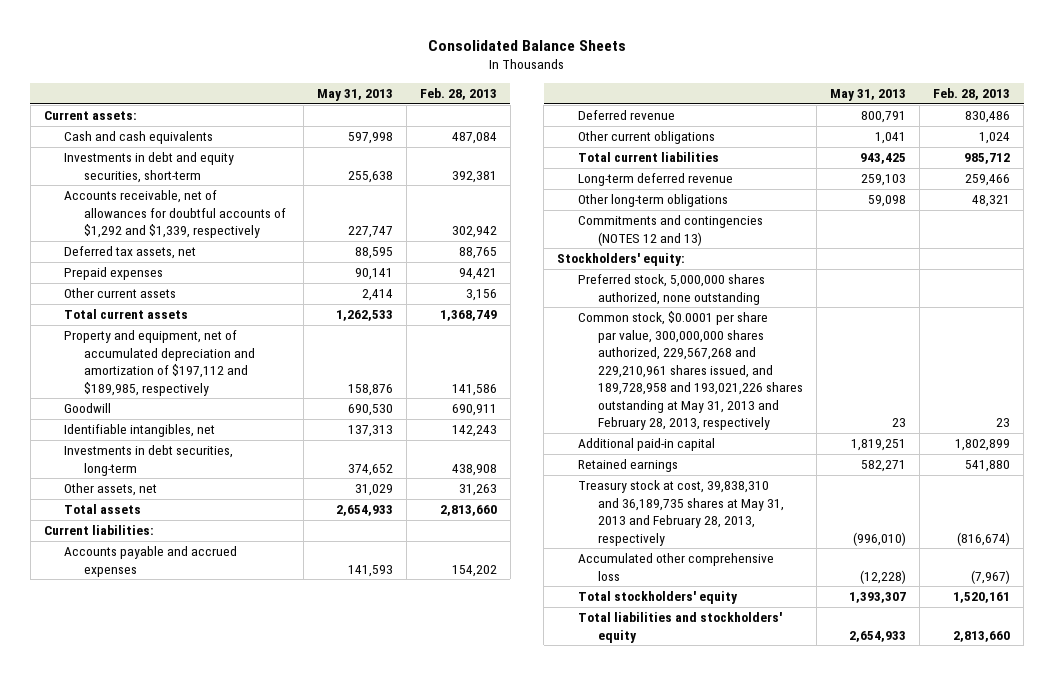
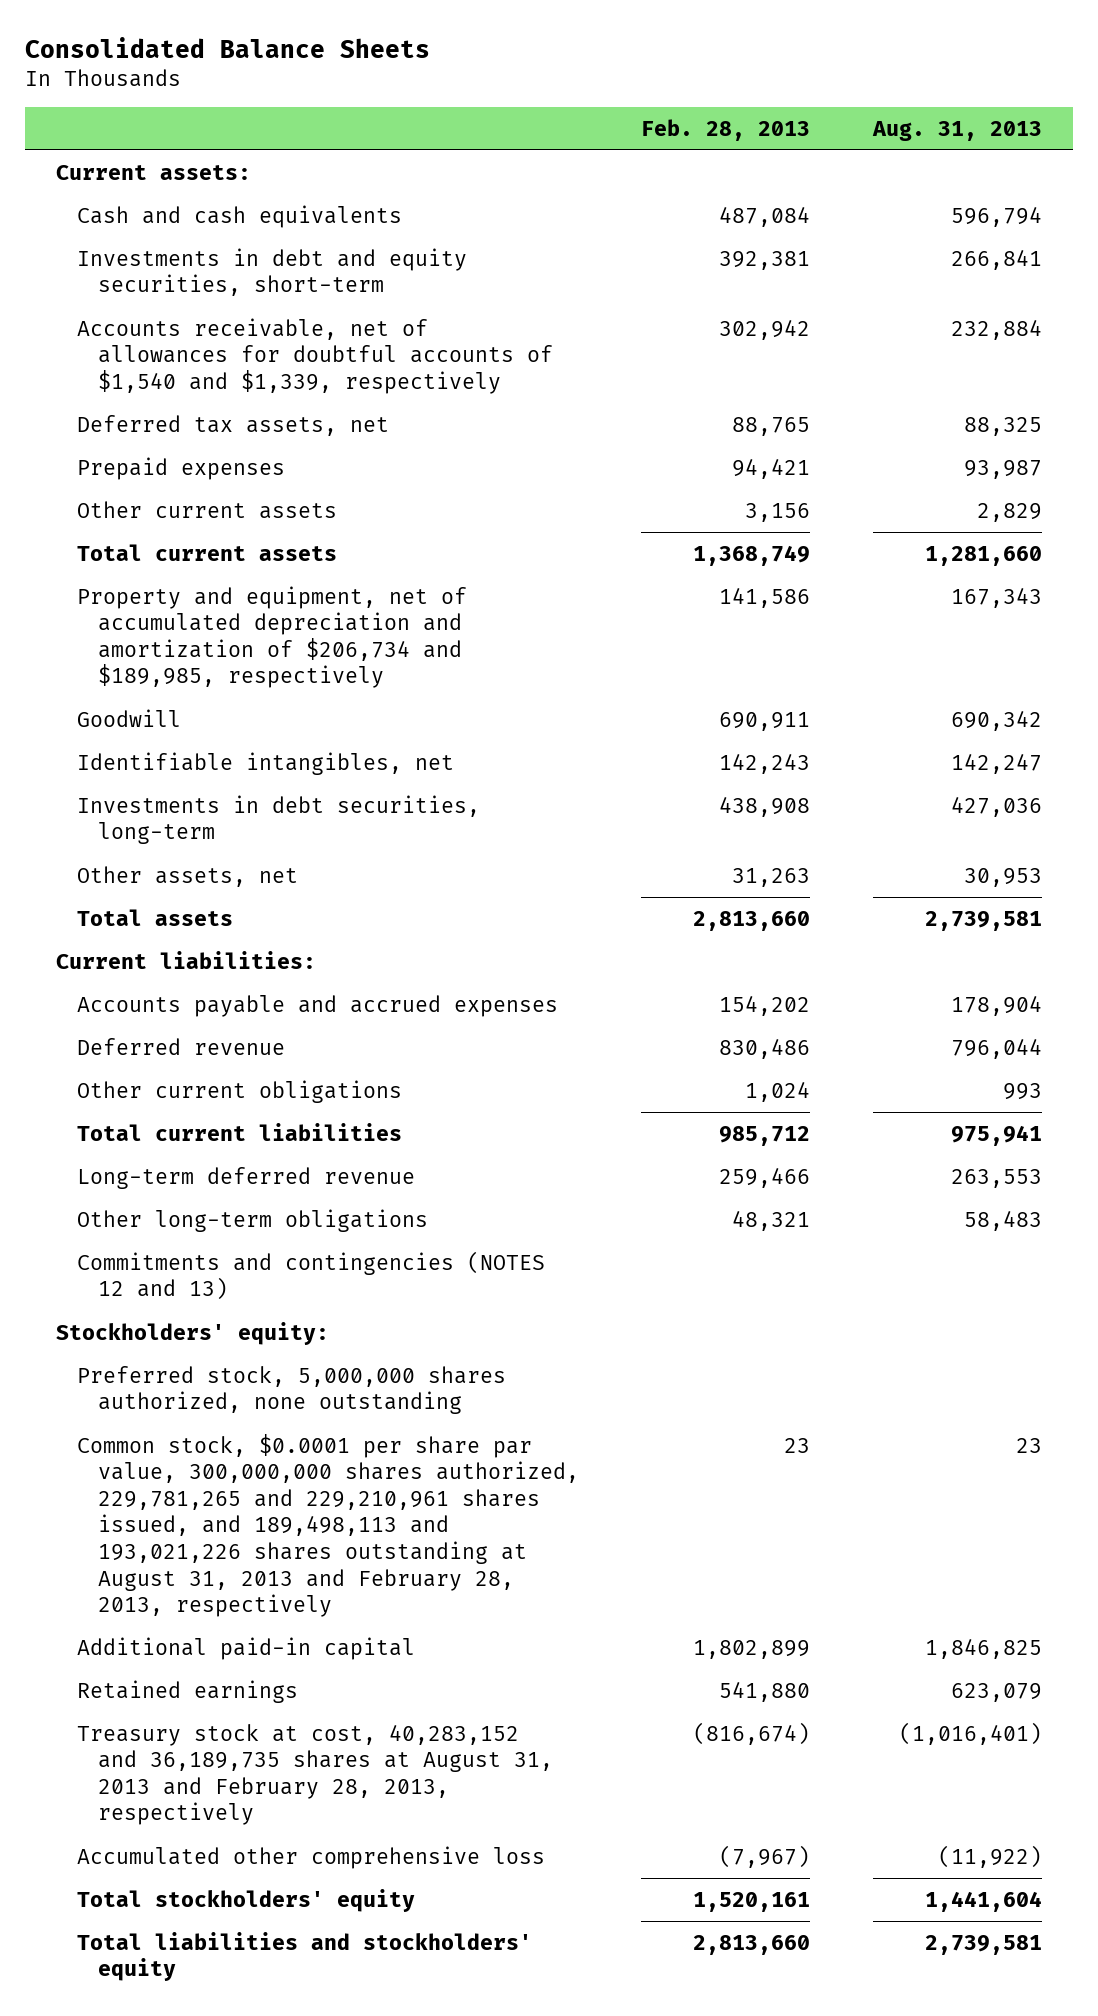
- | May 31, 2013 | Feb. 28, 2013
+ | Feb. 28, 2013 | Aug. 31, 2013
- Accounts receivable, net of allowances for doubtful accounts of $1,292 and $1,339, respectively | 227,747 | 302,942
+ Accounts receivable, net of allowances for doubtful accounts of $1,540 and $1,339, respectively | 302,942 | 232,884
- Property and equipment, net of accumulated depreciation and amortization of $197,112 and $189,985, respectively | 158,876 | 141,586
+ Property and equipment, net of accumulated depreciation and amortization of $206,734 and $189,985, respectively | 141,586 | 167,343
- Common stock, $0.0001 per share par value, 300,000,000 shares authorized, 229,567,268 and 229,210,961 shares issued, and 189,728,958 and 193,021,226 shares outstanding at May 31, 2013 and February 28, 2013, respectively | 23 | 23
+ Common stock, $0.0001 per share par value, 300,000,000 shares authorized, 229,781,265 and 229,210,961 shares issued, and 189,498,113 and 193,021,226 shares outstanding at August 31, 2013 and February 28, 2013, respectively | 23 | 23
- Treasury stock at cost, 39,838,310 and 36,189,735 shares at May 31, 2013 and February 28, 2013, respectively | (996,010) | (816,674)
+ Treasury stock at cost, 40,283,152 and 36,189,735 shares at August 31, 2013 and February 28, 2013, respectively | (816,674) | (1,016,401)

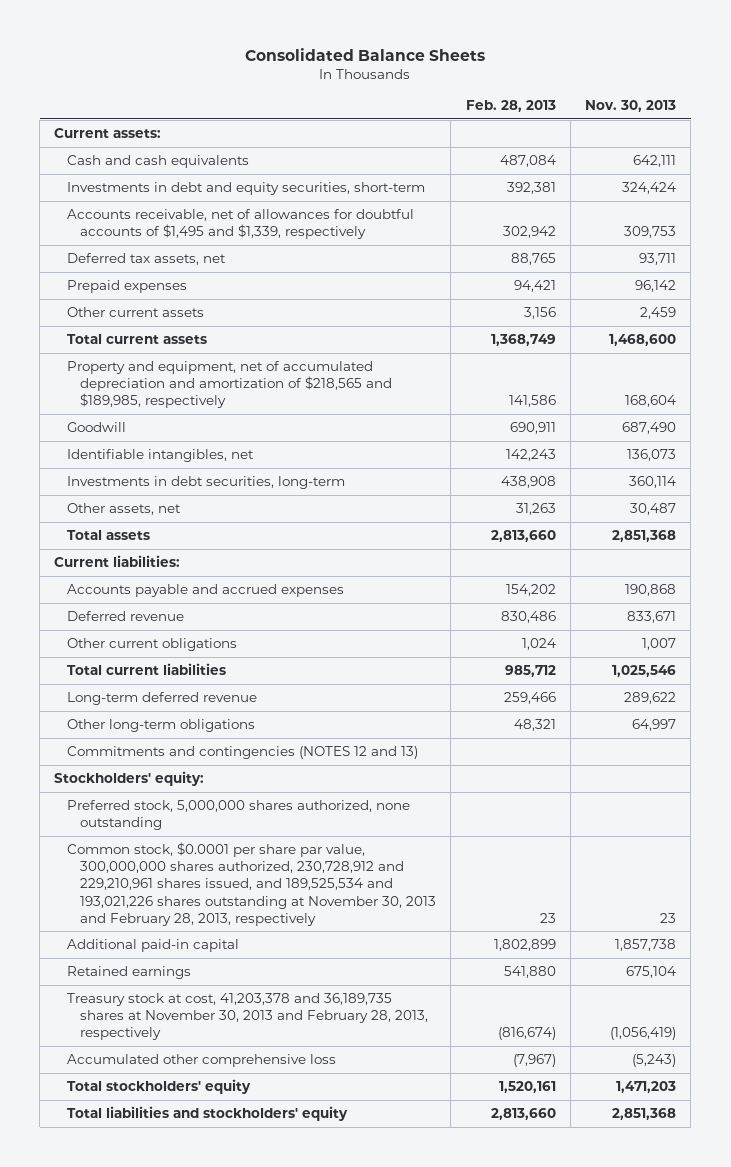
- | Feb. 28, 2013 | Aug. 31, 2013
+ | Feb. 28, 2013 | Nov. 30, 2013
- Accounts receivable, net of allowances for doubtful accounts of $1,540 and $1,339, respectively | 302,942 | 232,884
+ Accounts receivable, net of allowances for doubtful accounts of $1,495 and $1,339, respectively | 302,942 | 309,753
- Property and equipment, net of accumulated depreciation and amortization of $206,734 and $189,985, respectively | 141,586 | 167,343
+ Property and equipment, net of accumulated depreciation and amortization of $218,565 and $189,985, respectively | 141,586 | 168,604
- Common stock, $0.0001 per share par value, 300,000,000 shares authorized, 229,781,265 and 229,210,961 shares issued, and 189,498,113 and 193,021,226 shares outstanding at August 31, 2013 and February 28, 2013, respectively | 23 | 23
+ Common stock, $0.0001 per share par value, 300,000,000 shares authorized, 230,728,912 and 229,210,961 shares issued, and 189,525,534 and 193,021,226 shares outstanding at November 30, 2013 and February 28, 2013, respectively | 23 | 23
- Treasury stock at cost, 40,283,152 and 36,189,735 shares at August 31, 2013 and February 28, 2013, respectively | (816,674) | (1,016,401)
+ Treasury stock at cost, 41,203,378 and 36,189,735 shares at November 30, 2013 and February 28, 2013, respectively | (816,674) | (1,056,419)

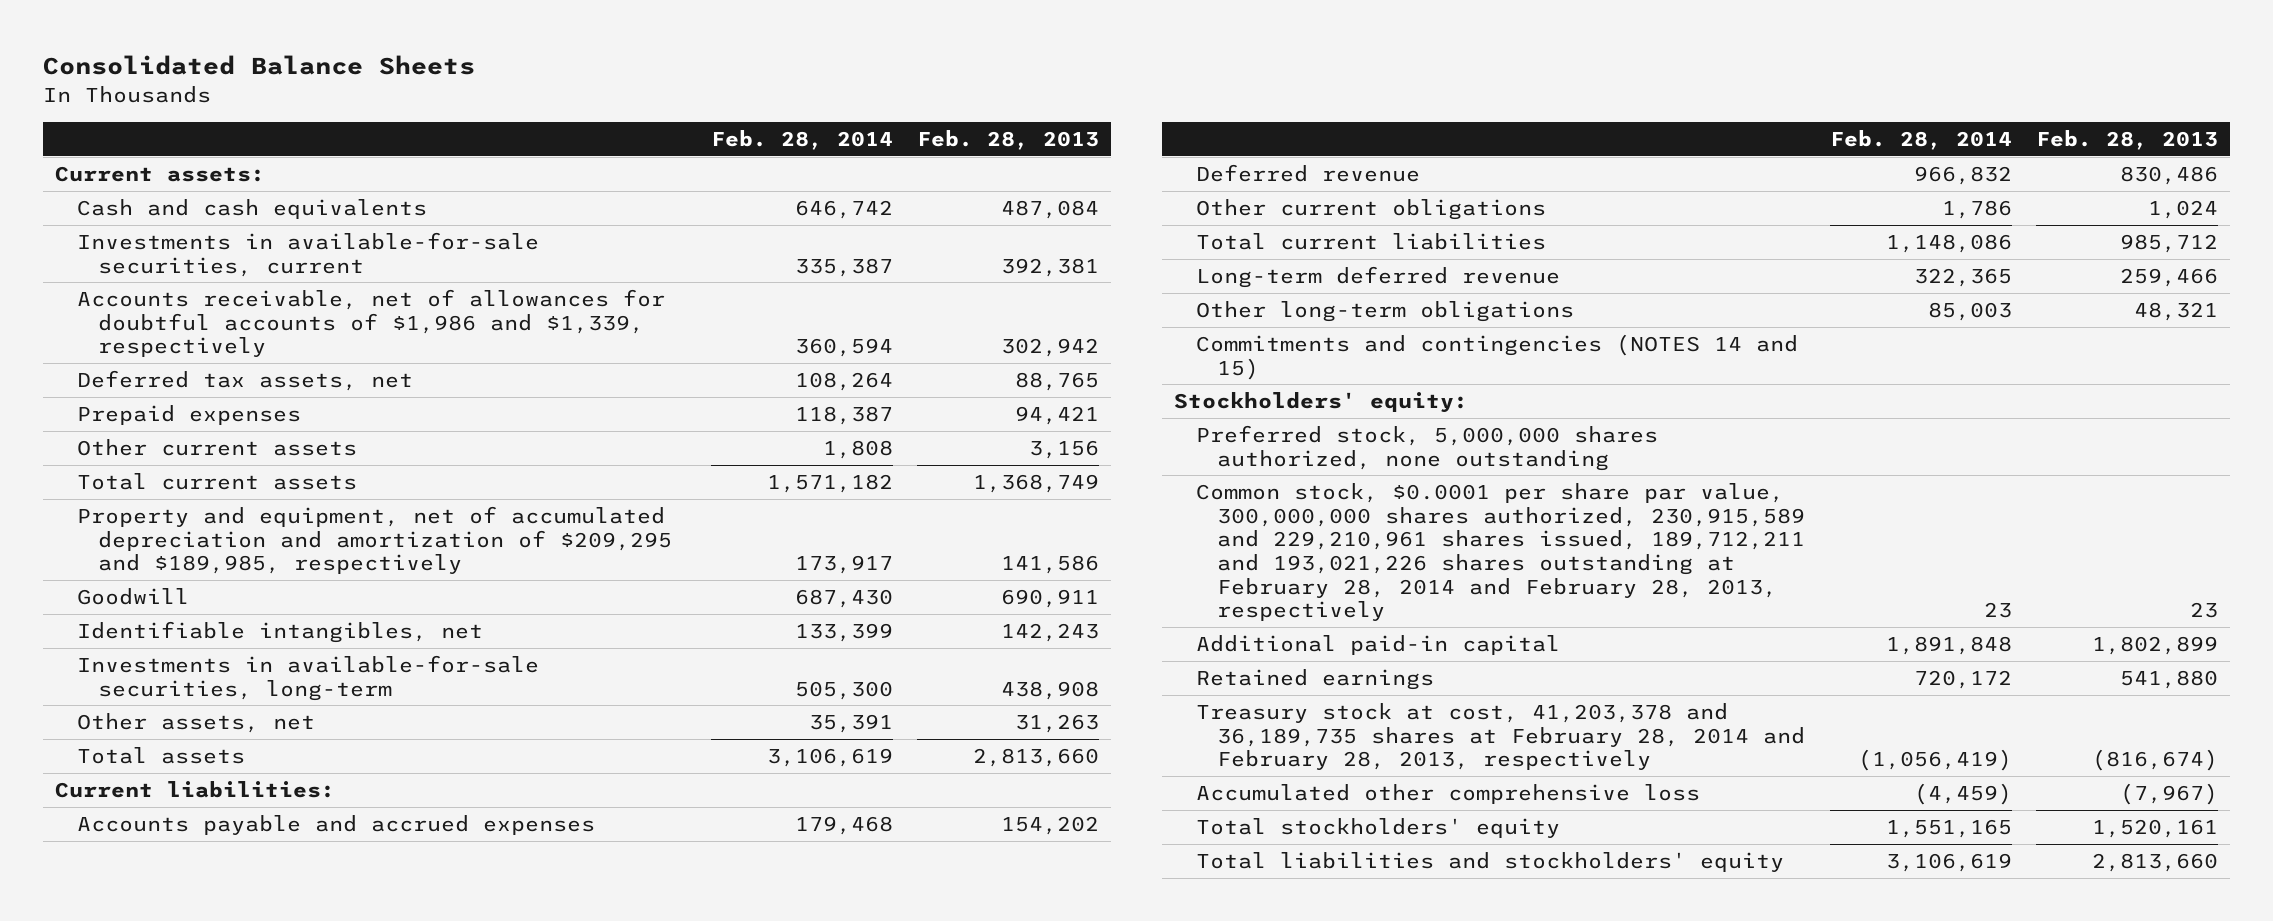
- | Feb. 28, 2013 | Nov. 30, 2013
+ | Feb. 28, 2014 | Feb. 28, 2013
- Investments in debt and equity securities, short-term | 392,381 | 324,424
- Accounts receivable, net of allowances for doubtful accounts of $1,495 and $1,339, respectively | 302,942 | 309,753
+ Investments in available-for-sale securities, current | 335,387 | 392,381
+ Accounts receivable, net of allowances for doubtful accounts of $1,986 and $1,339, respectively | 360,594 | 302,942
- Property and equipment, net of accumulated depreciation and amortization of $218,565 and $189,985, respectively | 141,586 | 168,604
+ Property and equipment, net of accumulated depreciation and amortization of $209,295 and $189,985, respectively | 173,917 | 141,586
- Investments in debt securities, long-term | 438,908 | 360,114
+ Investments in available-for-sale securities, long-term | 505,300 | 438,908
- Commitments and contingencies (NOTES 12 and 13)
+ Commitments and contingencies (NOTES 14 and 15)
- Common stock, $0.0001 per share par value, 300,000,000 shares authorized, 230,728,912 and 229,210,961 shares issued, and 189,525,534 and 193,021,226 shares outstanding at November 30, 2013 and February 28, 2013, respectively | 23 | 23
+ Common stock, $0.0001 per share par value, 300,000,000 shares authorized, 230,915,589 and 229,210,961 shares issued, 189,712,211 and 193,021,226 shares outstanding at February 28, 2014 and February 28, 2013, respectively | 23 | 23
- Treasury stock at cost, 41,203,378 and 36,189,735 shares at November 30, 2013 and February 28, 2013, respectively | (816,674) | (1,056,419)
+ Treasury stock at cost, 41,203,378 and 36,189,735 shares at February 28, 2014 and February 28, 2013, respectively | (1,056,419) | (816,674)

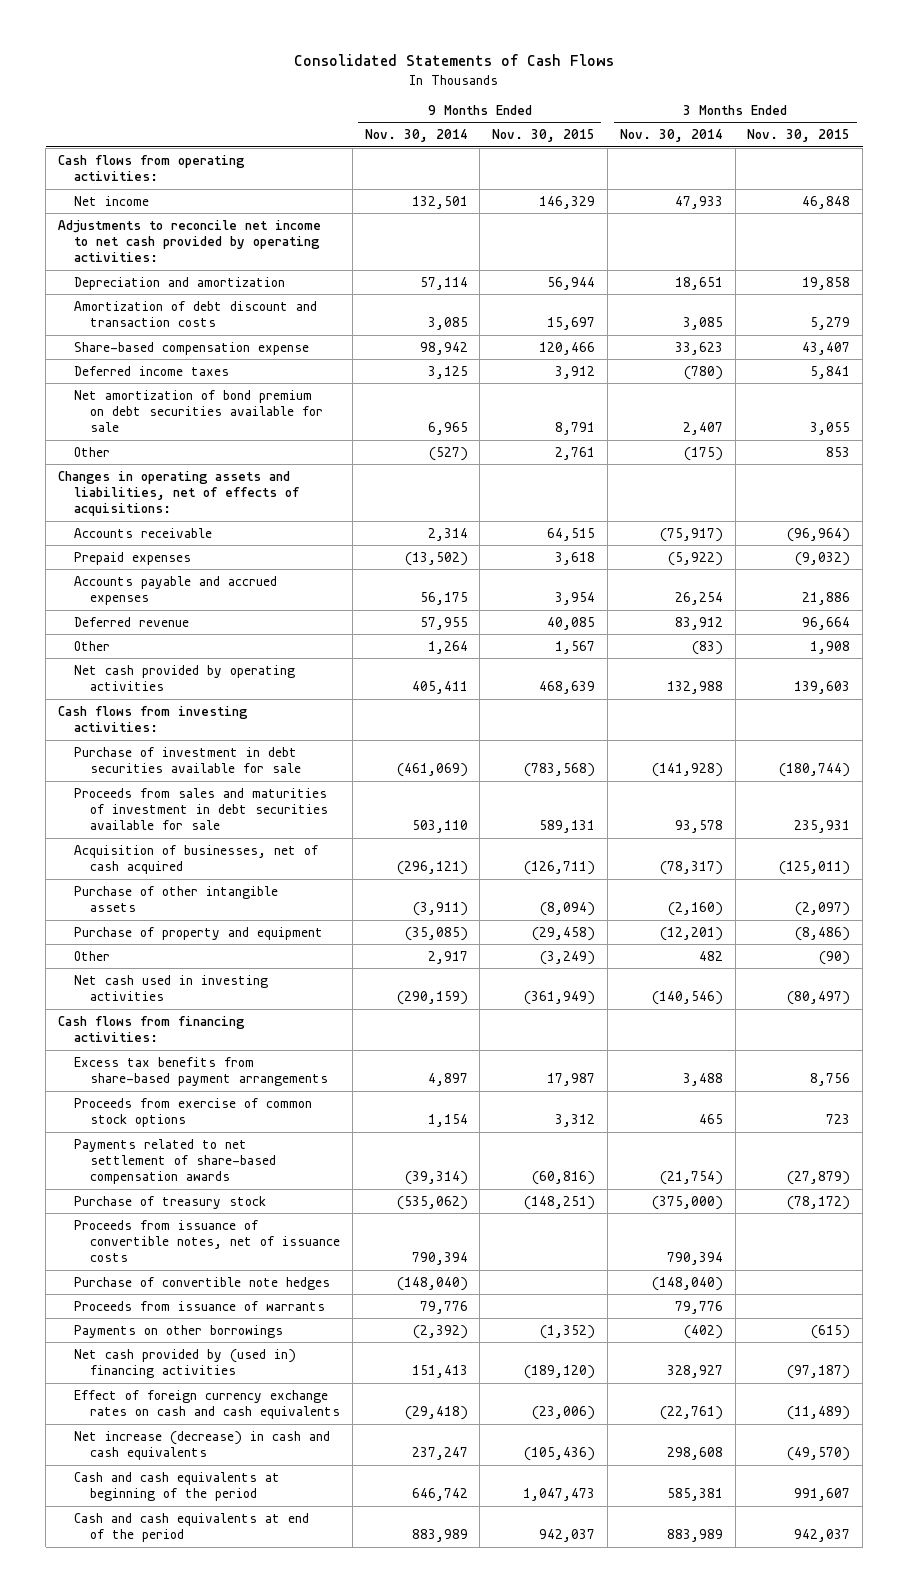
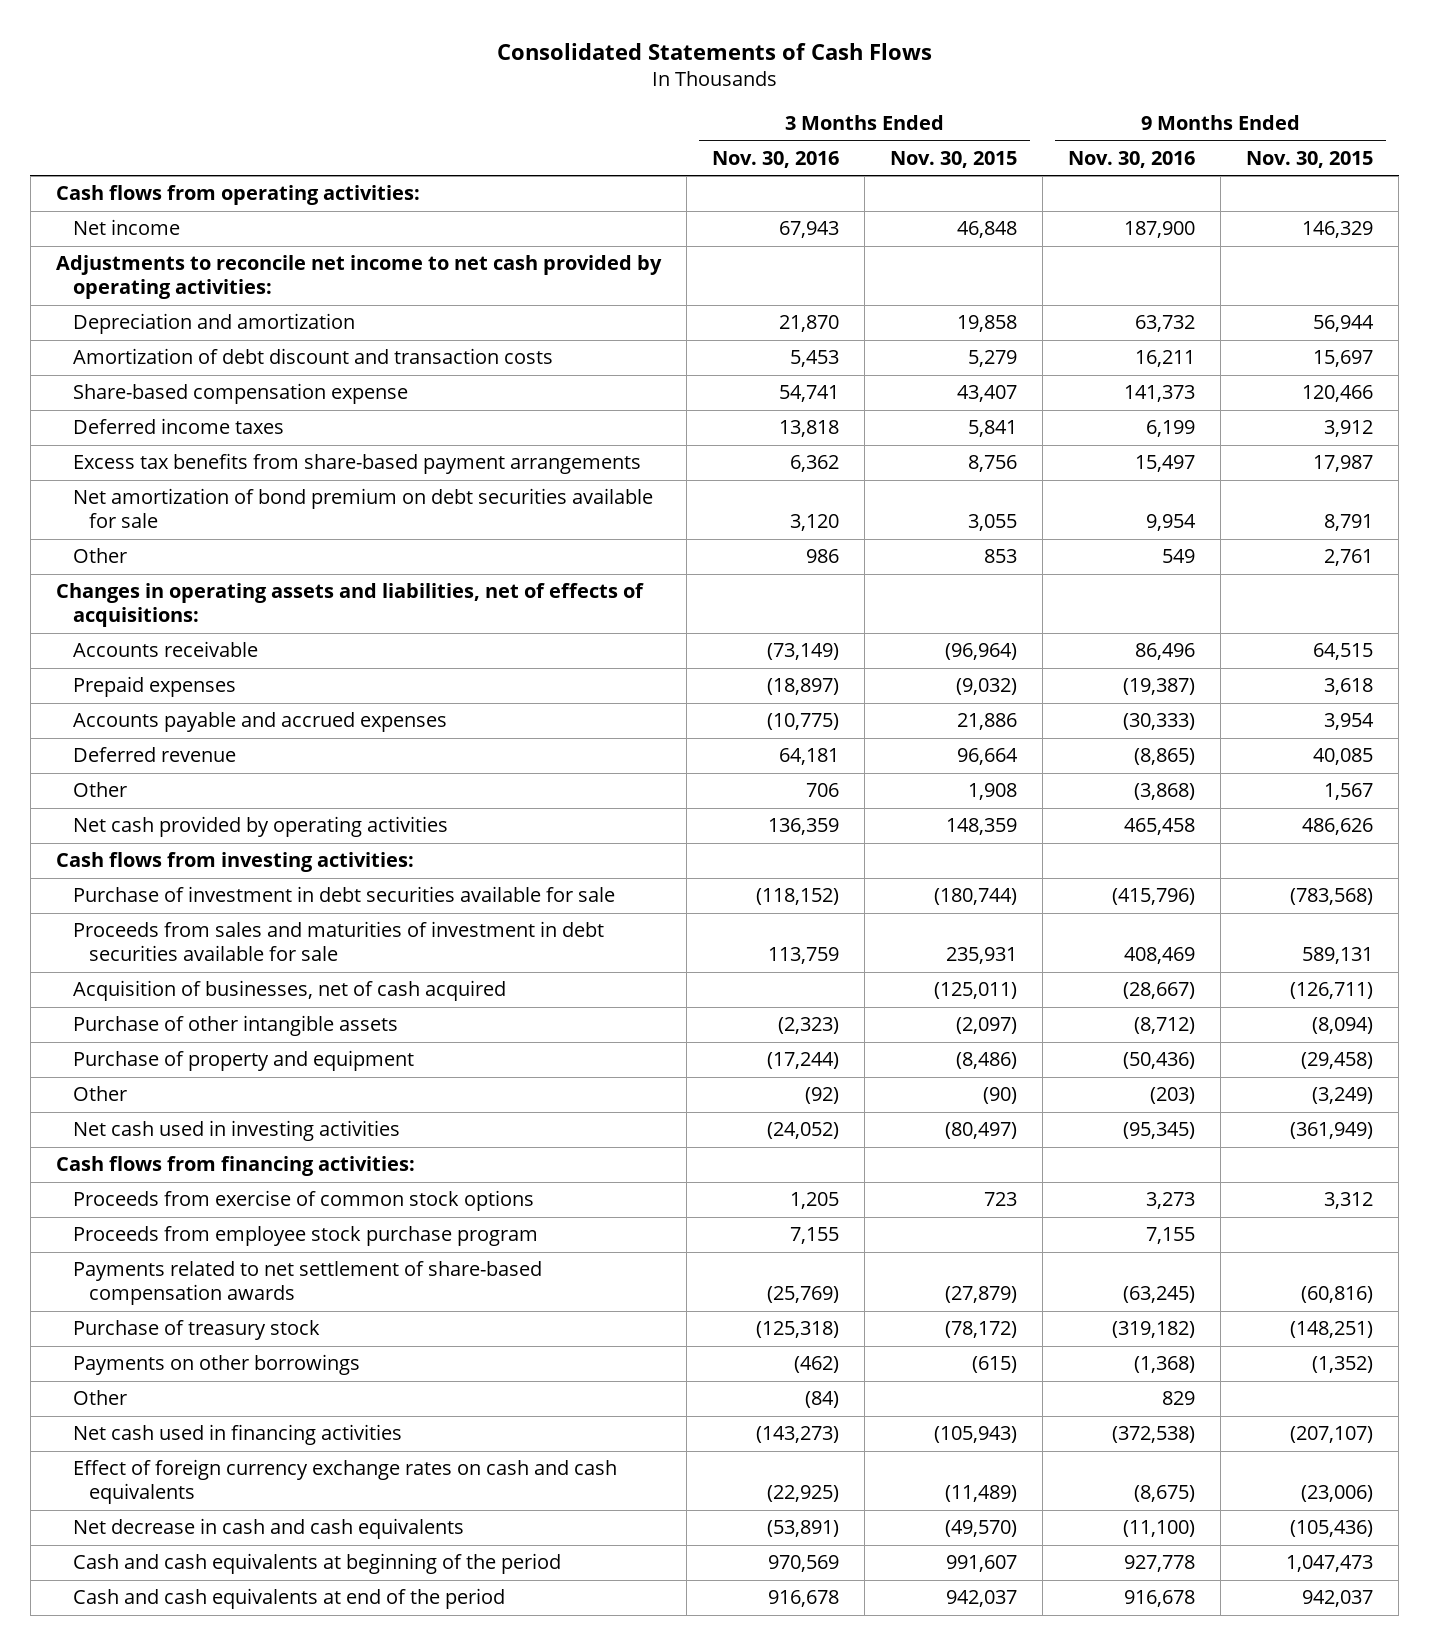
- | 9 Months Ended Nov. 30, 2014 | 9 Months Ended Nov. 30, 2015 | 3 Months Ended Nov. 30, 2014 | 3 Months Ended Nov. 30, 2015
+ | 3 Months Ended Nov. 30, 2016 | 3 Months Ended Nov. 30, 2015 | 9 Months Ended Nov. 30, 2016 | 9 Months Ended Nov. 30, 2015
moved up: Excess tax benefits from share-based payment arrangements | 6,362 | 8,756 | 15,497 | 17,987
- Net cash provided by operating activities | 405,411 | 468,639 | 132,988 | 139,603
+ Net cash provided by operating activities | 136,359 | 148,359 | 465,458 | 486,626
+ Proceeds from employee stock purchase program | 7,155 | | 7,155 |
- Proceeds from issuance of convertible notes, net of issuance costs | 790,394 | | 790,394 |
- Purchase of convertible note hedges | (148,040) | | (148,040) |
- Proceeds from issuance of warrants | 79,776 | | 79,776 |
- Net cash provided by (used in) financing activities | 151,413 | (189,120) | 328,927 | (97,187)
+ Other | (84) | | 829 |
+ Net cash used in financing activities | (143,273) | (105,943) | (372,538) | (207,107)
- Net increase (decrease) in cash and cash equivalents | 237,247 | (105,436) | 298,608 | (49,570)
+ Net decrease in cash and cash equivalents | (53,891) | (49,570) | (11,100) | (105,436)

